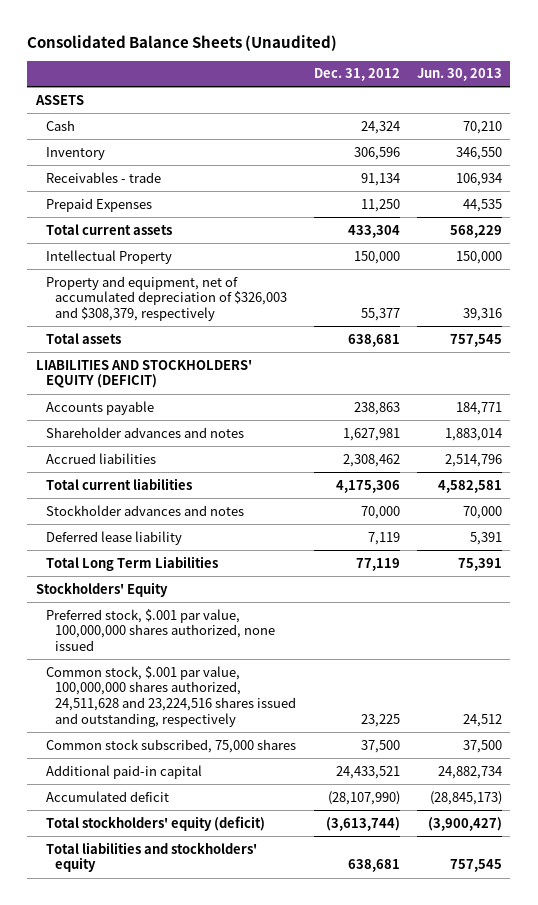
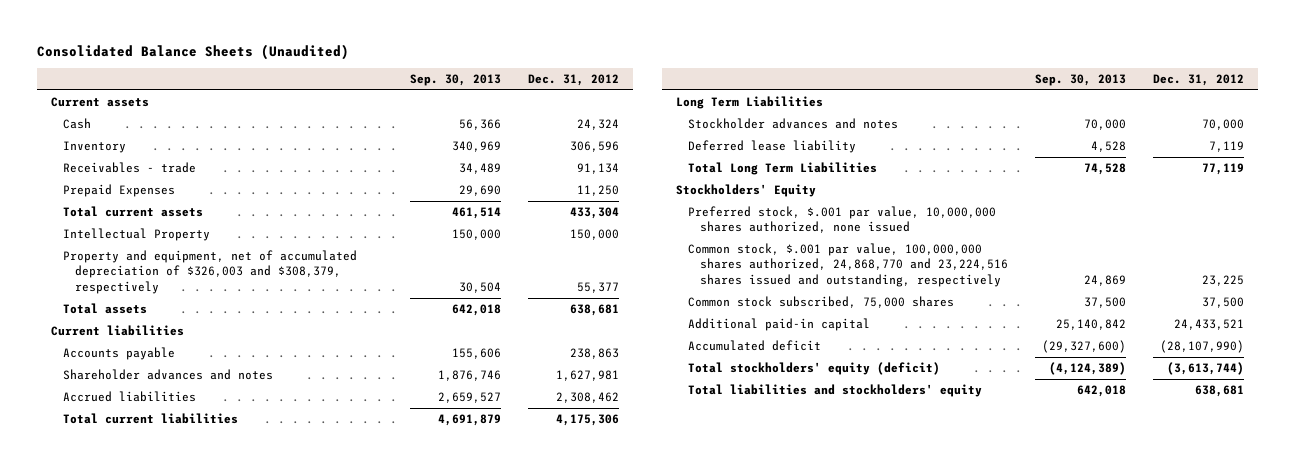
- | Dec. 31, 2012 | Jun. 30, 2013
+ | Sep. 30, 2013 | Dec. 31, 2012
- ASSETS
+ Current assets
- LIABILITIES AND STOCKHOLDERS' EQUITY (DEFICIT)
+ Current liabilities
+ Long Term Liabilities
- Preferred stock, $.001 par value, 100,000,000 shares authorized, none issued
- Common stock, $.001 par value, 100,000,000 shares authorized, 24,511,628 and 23,224,516 shares issued and outstanding, respectively | 23,225 | 24,512
+ Preferred stock, $.001 par value, 10,000,000 shares authorized, none issued
+ Common stock, $.001 par value, 100,000,000 shares authorized, 24,868,770 and 23,224,516 shares issued and outstanding, respectively | 24,869 | 23,225

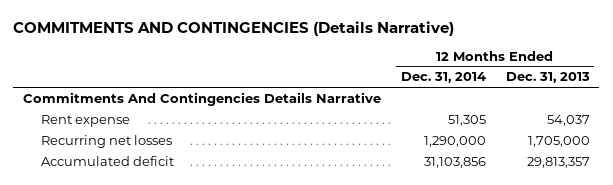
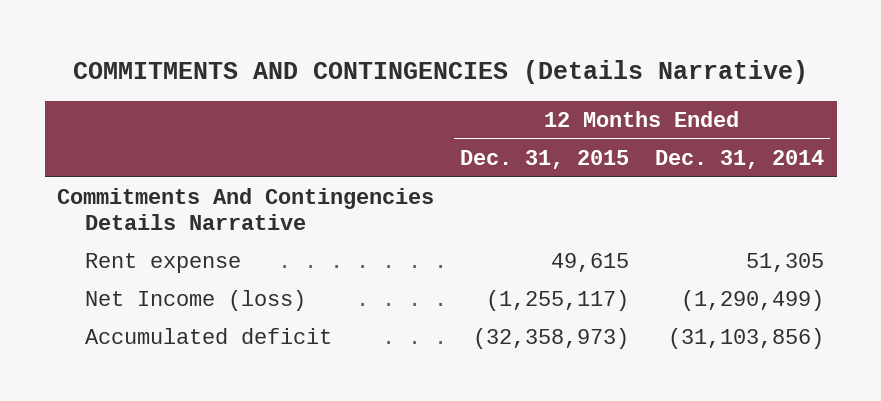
- | 12 Months Ended Dec. 31, 2014 | 12 Months Ended Dec. 31, 2013
+ | 12 Months Ended Dec. 31, 2015 | 12 Months Ended Dec. 31, 2014
- Recurring net losses | 1,290,000 | 1,705,000
- Accumulated deficit | 31,103,856 | 29,813,357
+ Net Income (loss) | (1,255,117) | (1,290,499)
+ Accumulated deficit | (32,358,973) | (31,103,856)

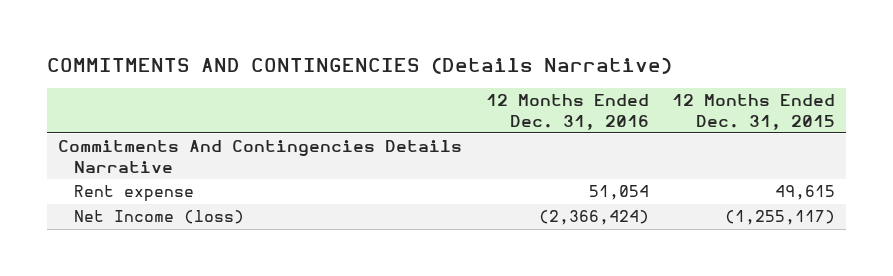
- | 12 Months Ended Dec. 31, 2015 | 12 Months Ended Dec. 31, 2014
+ | 12 Months Ended Dec. 31, 2016 | 12 Months Ended Dec. 31, 2015
- Accumulated deficit | (32,358,973) | (31,103,856)

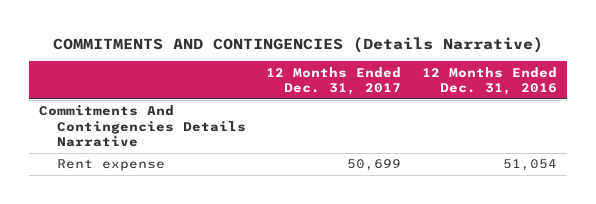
- | 12 Months Ended Dec. 31, 2016 | 12 Months Ended Dec. 31, 2015
+ | 12 Months Ended Dec. 31, 2017 | 12 Months Ended Dec. 31, 2016
- Net Income (loss) | (2,366,424) | (1,255,117)

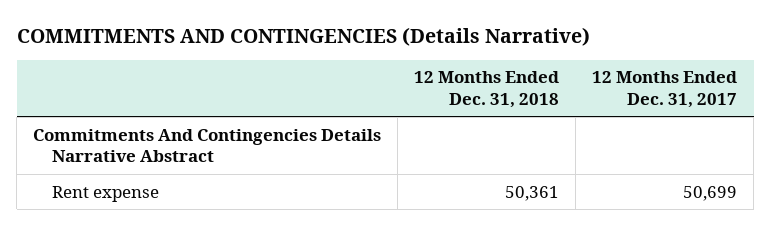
- | 12 Months Ended Dec. 31, 2017 | 12 Months Ended Dec. 31, 2016
+ | 12 Months Ended Dec. 31, 2018 | 12 Months Ended Dec. 31, 2017
- Commitments And Contingencies Details Narrative
+ Commitments And Contingencies Details Narrative Abstract

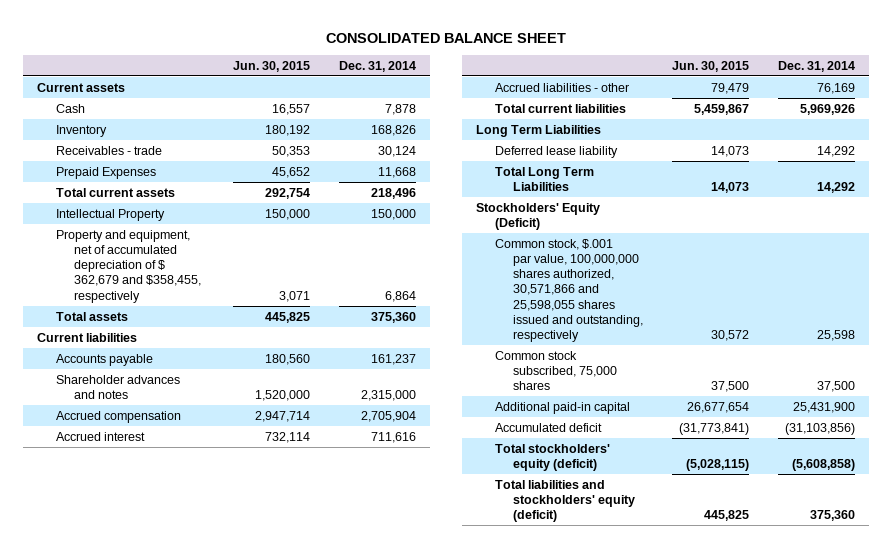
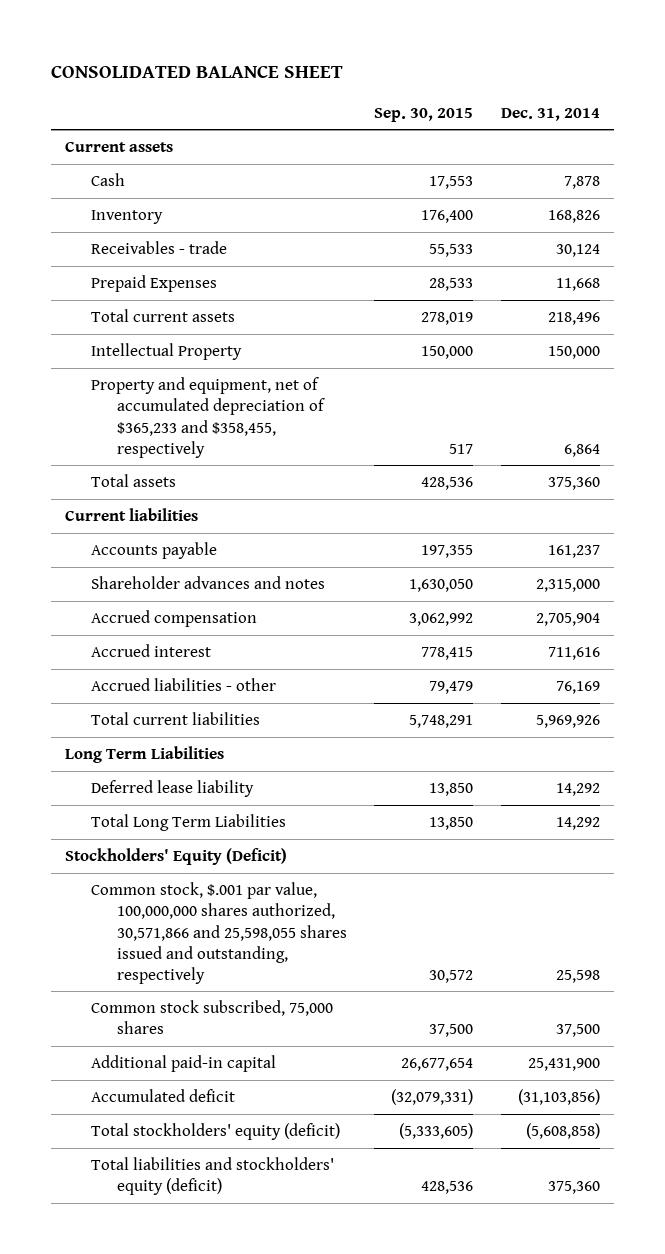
- | Jun. 30, 2015 | Dec. 31, 2014
+ | Sep. 30, 2015 | Dec. 31, 2014
- Property and equipment, net of accumulated depreciation of $ 362,679 and $358,455, respectively | 3,071 | 6,864
+ Property and equipment, net of accumulated depreciation of $365,233 and $358,455, respectively | 517 | 6,864

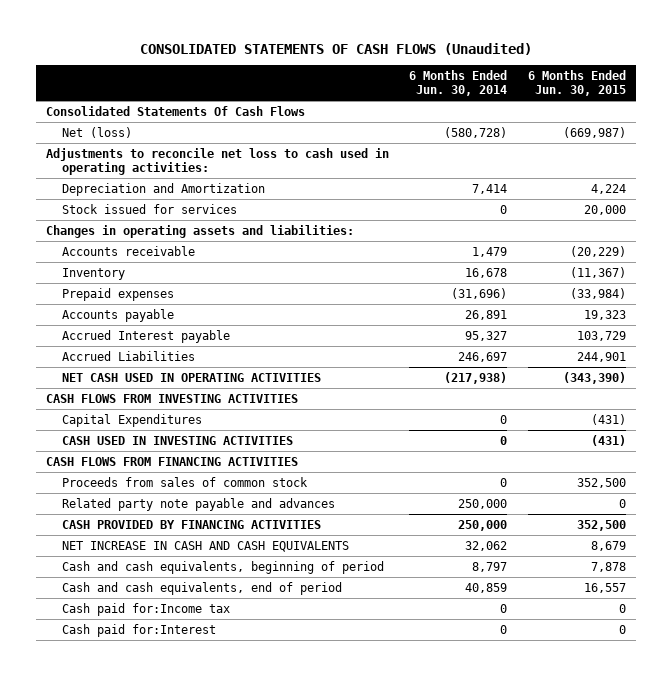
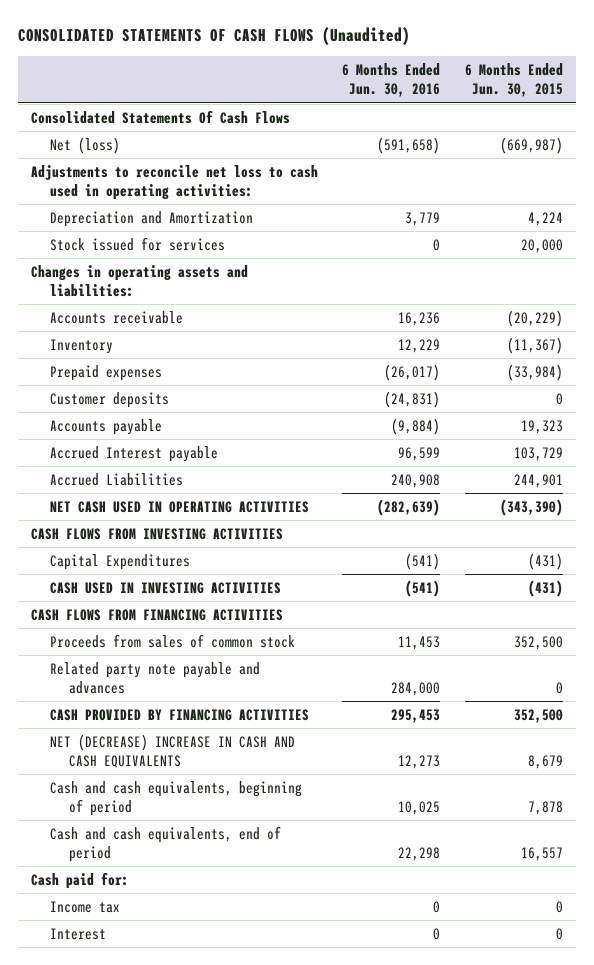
- | 6 Months Ended Jun. 30, 2014 | 6 Months Ended Jun. 30, 2015
+ | 6 Months Ended Jun. 30, 2016 | 6 Months Ended Jun. 30, 2015
+ Customer deposits | (24,831) | 0
- NET INCREASE IN CASH AND CASH EQUIVALENTS | 32,062 | 8,679
+ NET (DECREASE) INCREASE IN CASH AND CASH EQUIVALENTS | 12,273 | 8,679
- Cash paid for:Income tax | 0 | 0
- Cash paid for:Interest | 0 | 0
+ Cash paid for:
+ Income tax | 0 | 0
+ Interest | 0 | 0

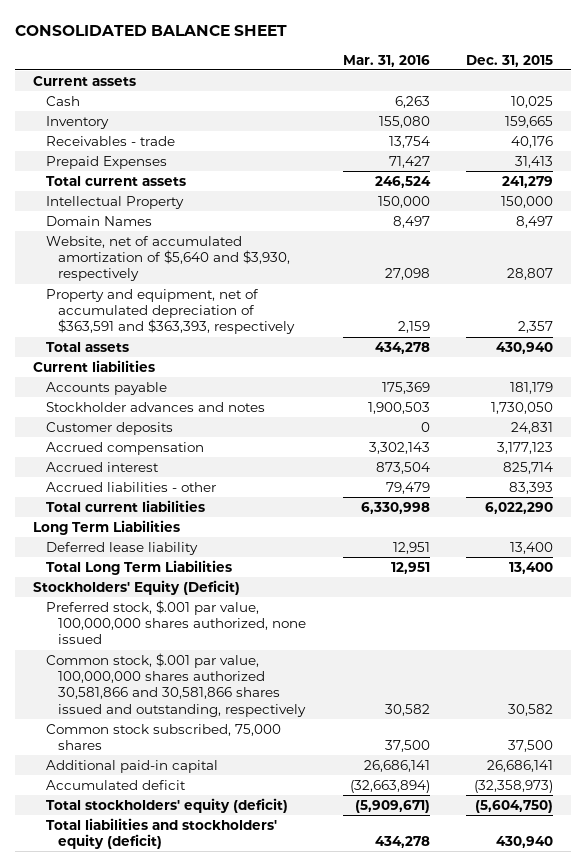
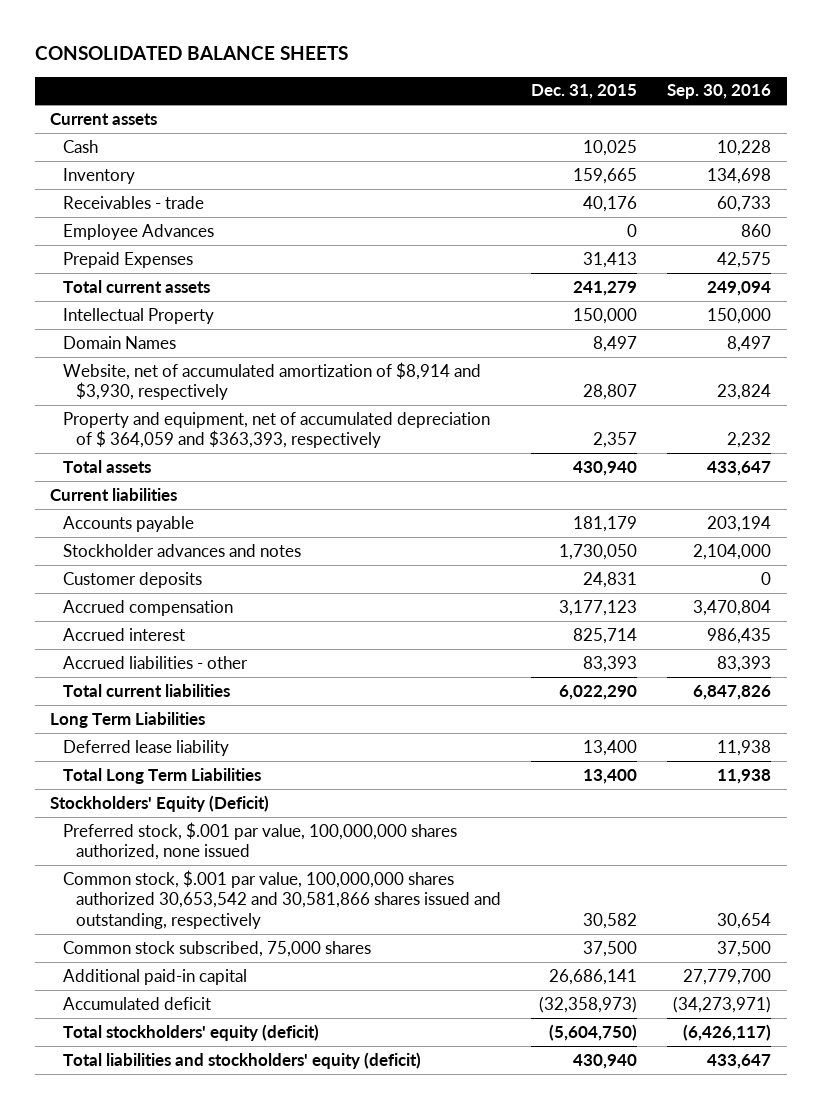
- CONSOLIDATED BALANCE SHEET
+ CONSOLIDATED BALANCE SHEETS
- | Mar. 31, 2016 | Dec. 31, 2015
+ | Dec. 31, 2015 | Sep. 30, 2016
+ Employee Advances | 0 | 860
- Website, net of accumulated amortization of $5,640 and $3,930, respectively | 27,098 | 28,807
- Property and equipment, net of accumulated depreciation of $363,591 and $363,393, respectively | 2,159 | 2,357
+ Website, net of accumulated amortization of $8,914 and $3,930, respectively | 28,807 | 23,824
+ Property and equipment, net of accumulated depreciation of $ 364,059 and $363,393, respectively | 2,357 | 2,232
- Common stock, $.001 par value, 100,000,000 shares authorized 30,581,866 and 30,581,866 shares issued and outstanding, respectively | 30,582 | 30,582
+ Common stock, $.001 par value, 100,000,000 shares authorized 30,653,542 and 30,581,866 shares issued and outstanding, respectively | 30,582 | 30,654

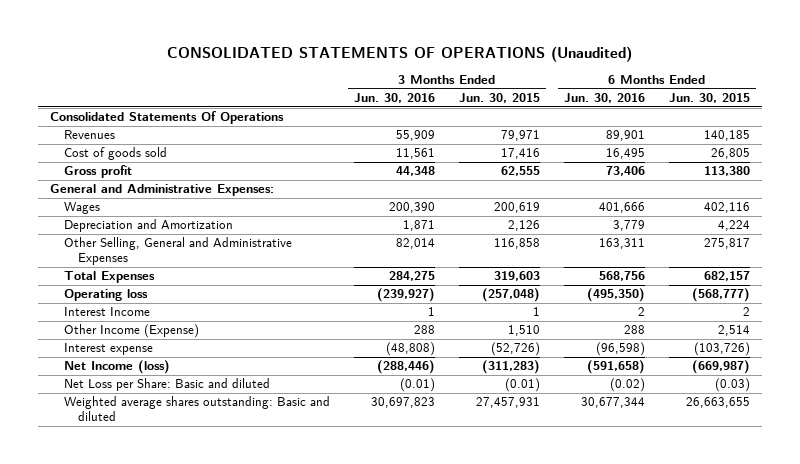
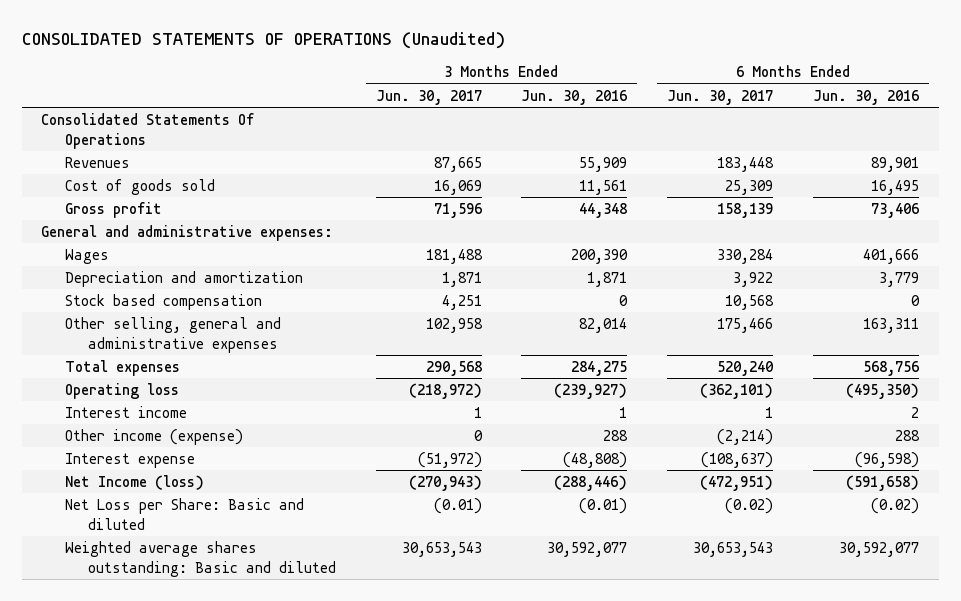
- | 3 Months Ended Jun. 30, 2016 | 3 Months Ended Jun. 30, 2015 | 6 Months Ended Jun. 30, 2016 | 6 Months Ended Jun. 30, 2015
+ | 3 Months Ended Jun. 30, 2017 | 3 Months Ended Jun. 30, 2016 | 6 Months Ended Jun. 30, 2017 | 6 Months Ended Jun. 30, 2016
- General and Administrative Expenses:
+ General and administrative expenses:
- Depreciation and Amortization | 1,871 | 2,126 | 3,779 | 4,224
- Other Selling, General and Administrative Expenses | 82,014 | 116,858 | 163,311 | 275,817
- Total Expenses | 284,275 | 319,603 | 568,756 | 682,157
+ Depreciation and amortization | 1,871 | 1,871 | 3,922 | 3,779
+ Stock based compensation | 4,251 | 0 | 10,568 | 0
+ Other selling, general and administrative expenses | 102,958 | 82,014 | 175,466 | 163,311
+ Total expenses | 290,568 | 284,275 | 520,240 | 568,756
- Interest Income | 1 | 1 | 2 | 2
- Other Income (Expense) | 288 | 1,510 | 288 | 2,514
+ Interest income | 1 | 1 | 1 | 2
+ Other income (expense) | 0 | 288 | (2,214) | 288
- Weighted average shares outstanding: Basic and diluted | 30,697,823 | 27,457,931 | 30,677,344 | 26,663,655
+ Weighted average shares outstanding: Basic and diluted | 30,653,543 | 30,592,077 | 30,653,543 | 30,592,077

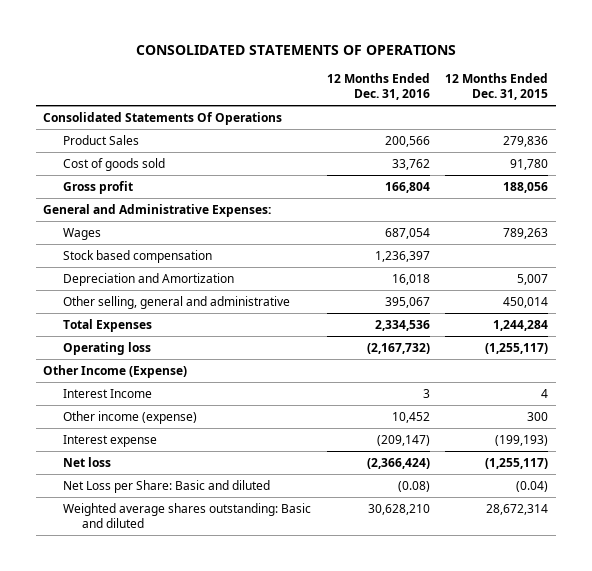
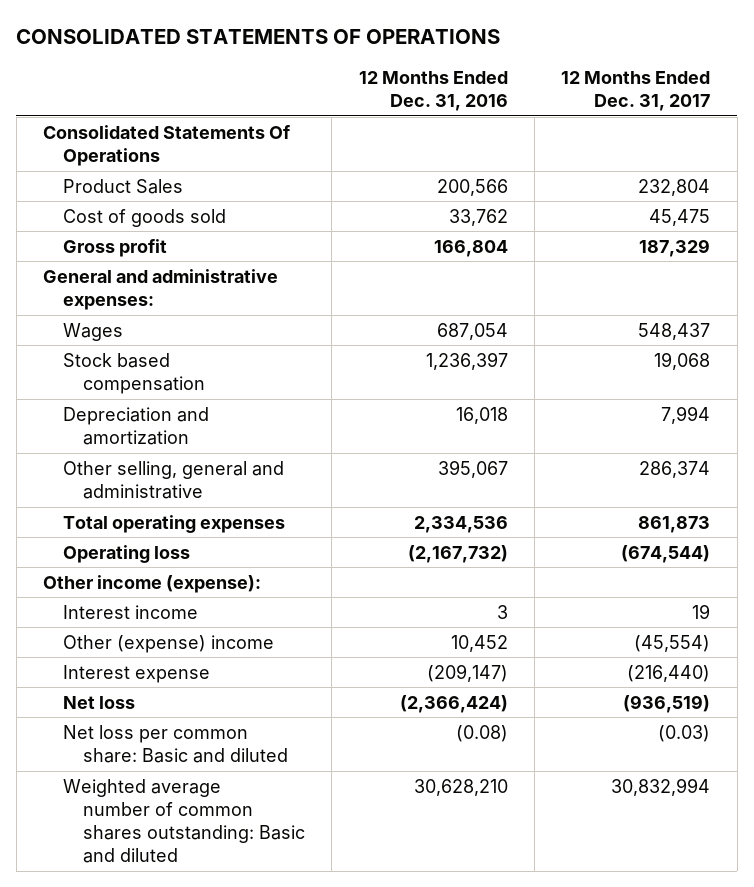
- | 12 Months Ended Dec. 31, 2016 | 12 Months Ended Dec. 31, 2015
+ | 12 Months Ended Dec. 31, 2016 | 12 Months Ended Dec. 31, 2017
- General and Administrative Expenses:
+ General and administrative expenses:
- Depreciation and Amortization | 16,018 | 5,007
+ Depreciation and amortization | 16,018 | 7,994
- Total Expenses | 2,334,536 | 1,244,284
+ Total operating expenses | 2,334,536 | 861,873
- Other Income (Expense)
- Interest Income | 3 | 4
- Other income (expense) | 10,452 | 300
+ Other income (expense):
+ Interest income | 3 | 19
+ Other (expense) income | 10,452 | (45,554)
- Net Loss per Share: Basic and diluted | (0.08) | (0.04)
- Weighted average shares outstanding: Basic and diluted | 30,628,210 | 28,672,314
+ Net loss per common share: Basic and diluted | (0.08) | (0.03)
+ Weighted average number of common shares outstanding: Basic and diluted | 30,628,210 | 30,832,994

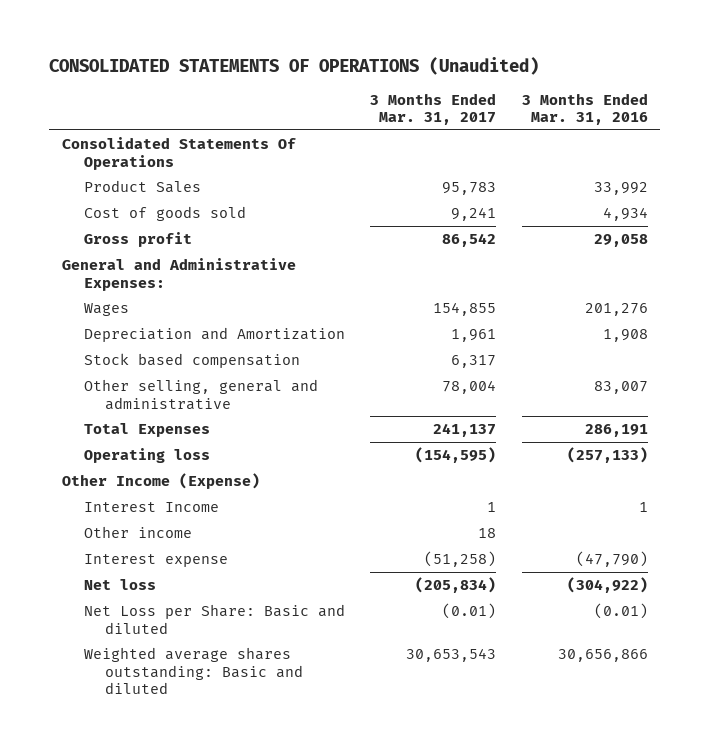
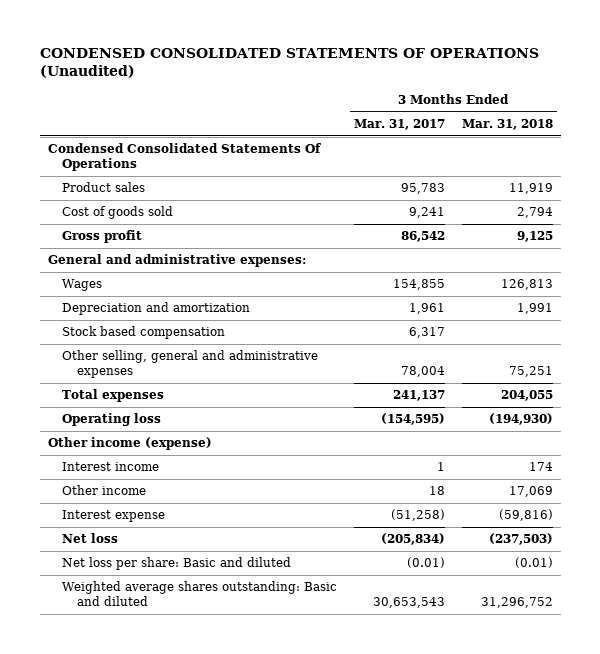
- CONSOLIDATED STATEMENTS OF OPERATIONS (Unaudited)
+ CONDENSED CONSOLIDATED STATEMENTS OF OPERATIONS (Unaudited)
- | 3 Months Ended Mar. 31, 2017 | 3 Months Ended Mar. 31, 2016
+ | 3 Months Ended Mar. 31, 2017 | 3 Months Ended Mar. 31, 2018
- Consolidated Statements Of Operations
- Product Sales | 95,783 | 33,992
+ Condensed Consolidated Statements Of Operations
+ Product sales | 95,783 | 11,919
- General and Administrative Expenses:
+ General and administrative expenses:
- Depreciation and Amortization | 1,961 | 1,908
+ Depreciation and amortization | 1,961 | 1,991
- Other selling, general and administrative | 78,004 | 83,007
- Total Expenses | 241,137 | 286,191
+ Other selling, general and administrative expenses | 78,004 | 75,251
+ Total expenses | 241,137 | 204,055
- Other Income (Expense)
- Interest Income | 1 | 1
+ Other income (expense)
+ Interest income | 1 | 174
- Net Loss per Share: Basic and diluted | (0.01) | (0.01)
+ Net loss per share: Basic and diluted | (0.01) | (0.01)

